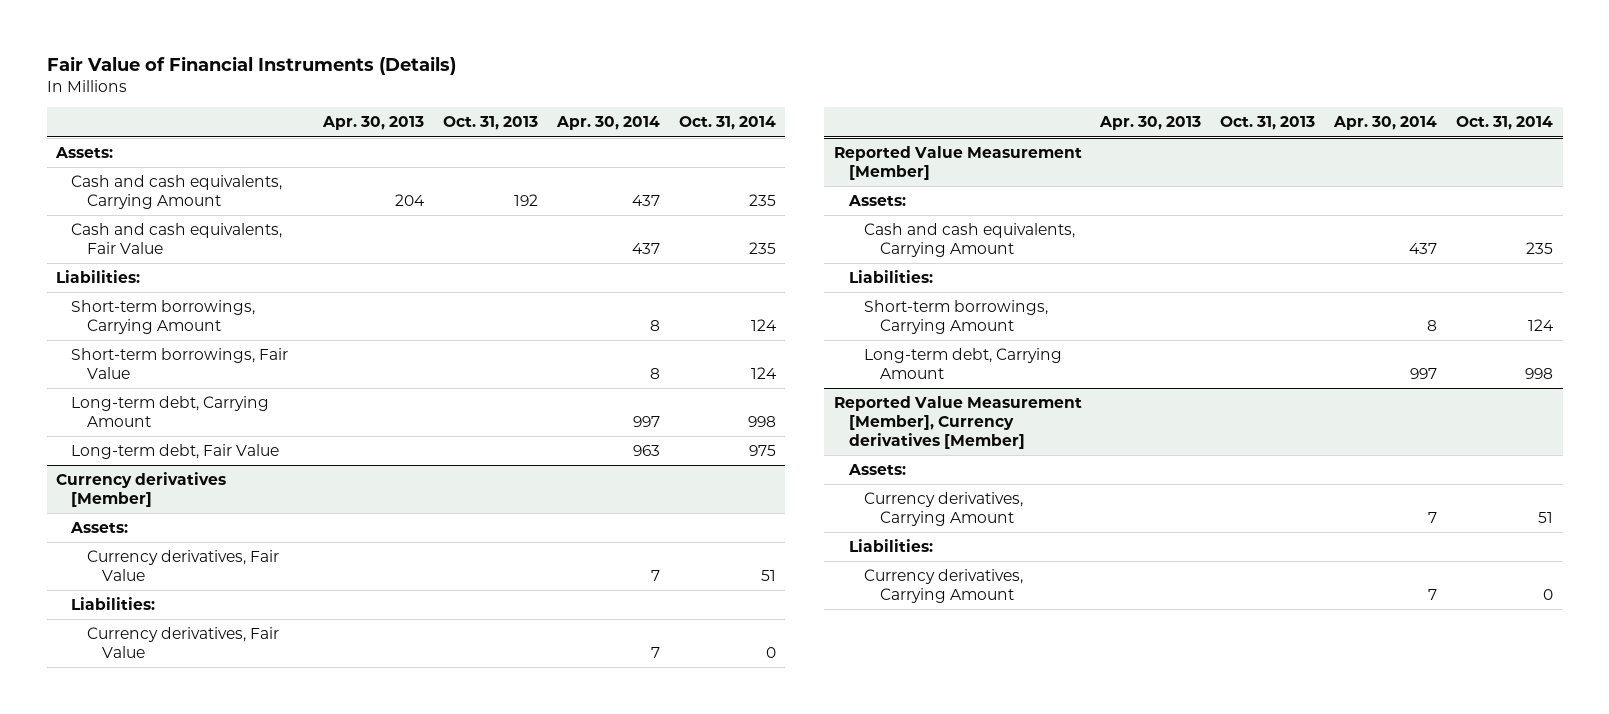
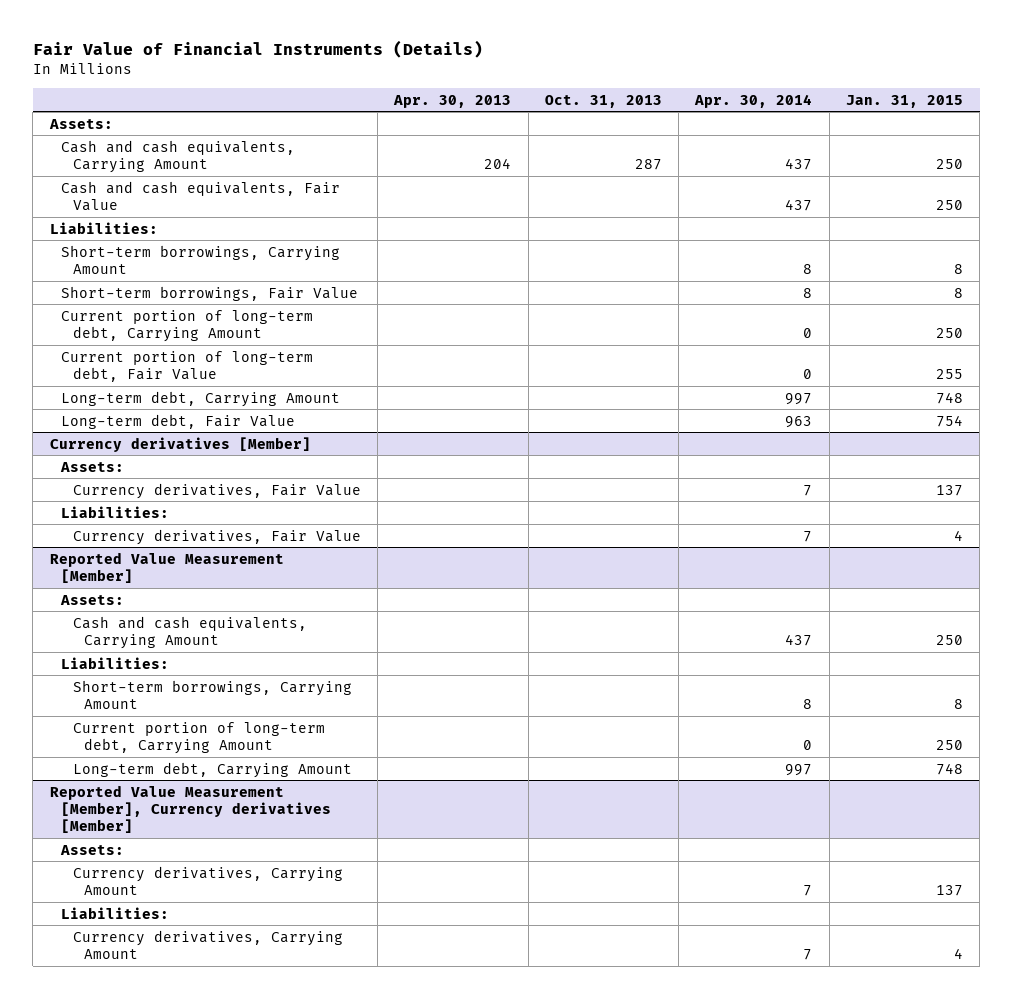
- | Apr. 30, 2013 | Oct. 31, 2013 | Apr. 30, 2014 | Oct. 31, 2014
+ | Apr. 30, 2013 | Oct. 31, 2013 | Apr. 30, 2014 | Jan. 31, 2015
- Cash and cash equivalents, Carrying Amount | 204 | 192 | 437 | 235
+ Cash and cash equivalents, Carrying Amount | 204 | 287 | 437 | 250
+ Current portion of long-term debt, Carrying Amount | | | 0 | 250
+ Current portion of long-term debt, Fair Value | | | 0 | 255
@ Reported Value Measurement [Member]
+ Current portion of long-term debt, Carrying Amount | | | 0 | 250

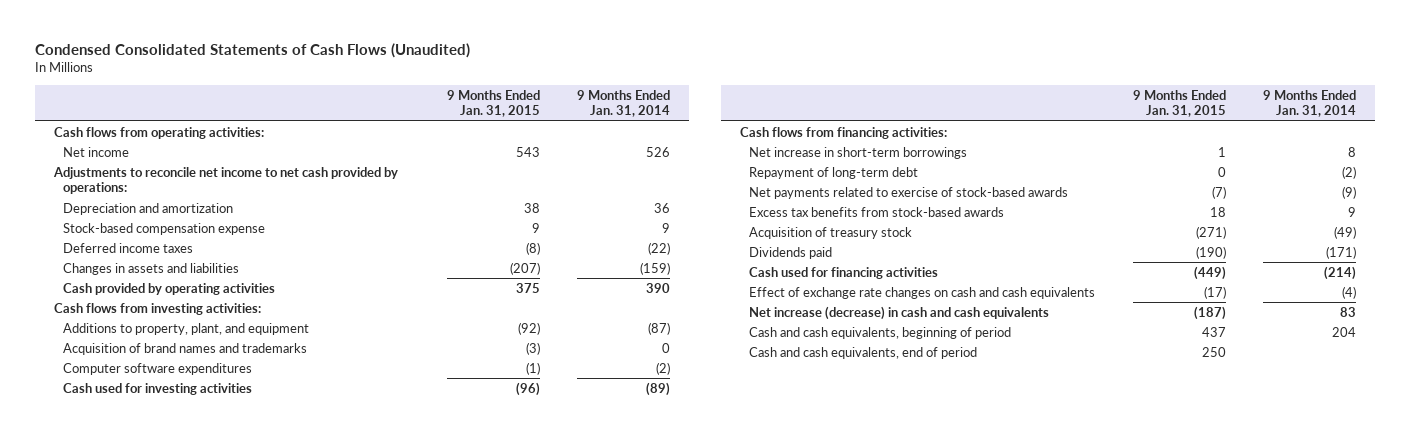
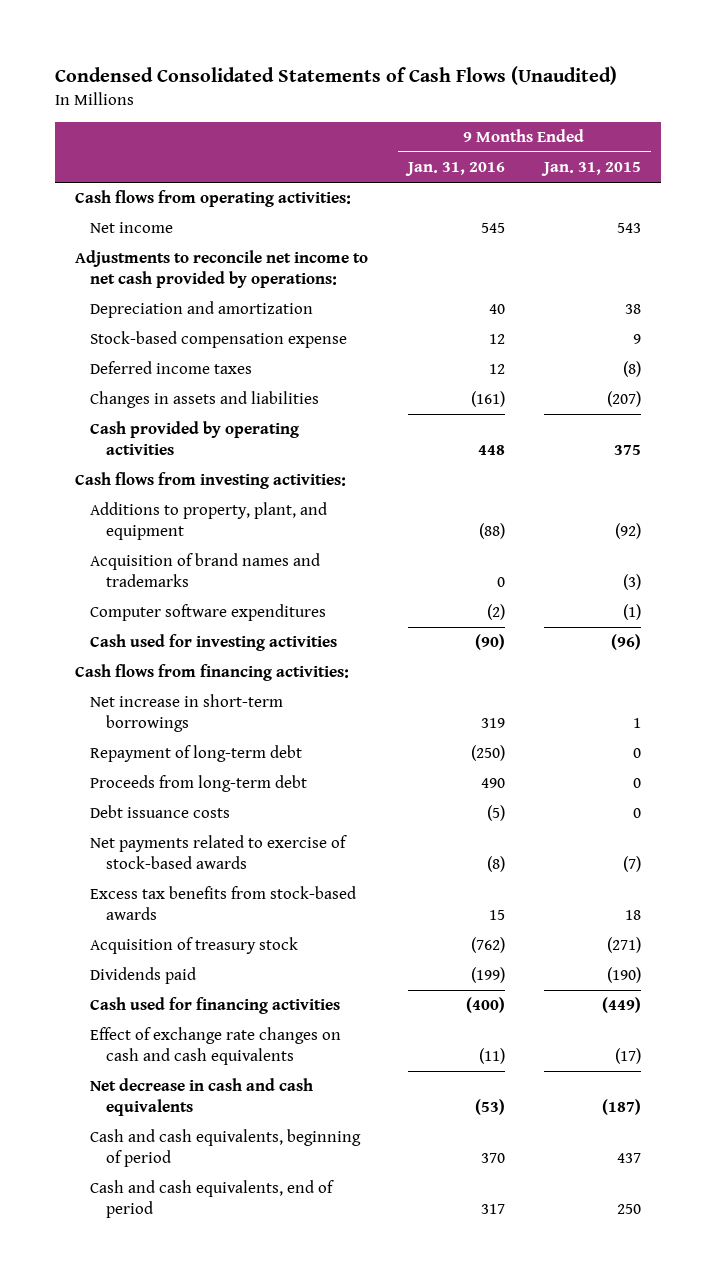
- | 9 Months Ended Jan. 31, 2015 | 9 Months Ended Jan. 31, 2014
+ | 9 Months Ended Jan. 31, 2016 | 9 Months Ended Jan. 31, 2015
+ Proceeds from long-term debt | 490 | 0
+ Debt issuance costs | (5) | 0
- Net increase (decrease) in cash and cash equivalents | (187) | 83
+ Net decrease in cash and cash equivalents | (53) | (187)

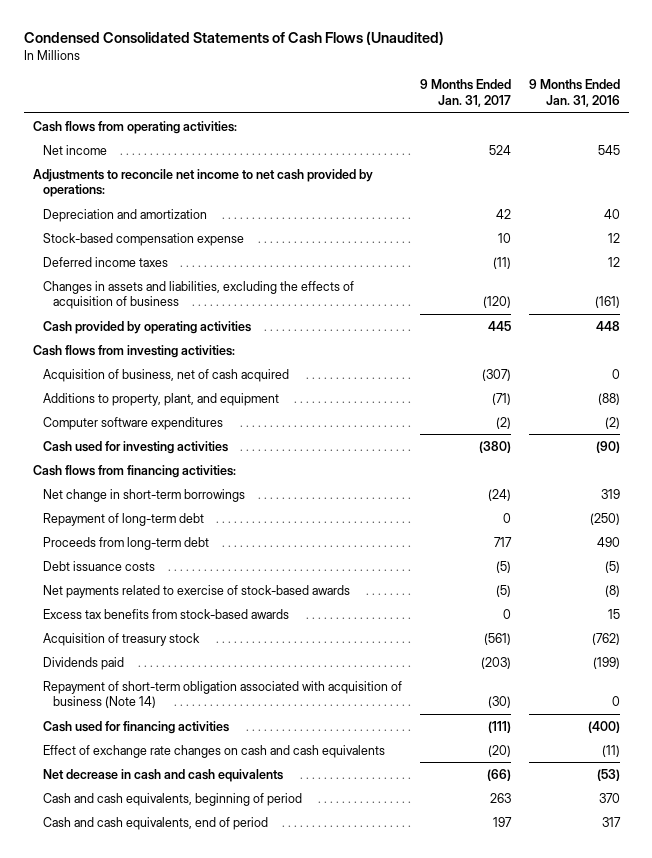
- | 9 Months Ended Jan. 31, 2016 | 9 Months Ended Jan. 31, 2015
+ | 9 Months Ended Jan. 31, 2017 | 9 Months Ended Jan. 31, 2016
- Changes in assets and liabilities | (161) | (207)
+ Changes in assets and liabilities, excluding the effects of acquisition of business | (120) | (161)
+ Acquisition of business, net of cash acquired | (307) | 0
- Acquisition of brand names and trademarks | 0 | (3)
- Net increase in short-term borrowings | 319 | 1
+ Net change in short-term borrowings | (24) | 319
+ Repayment of short-term obligation associated with acquisition of business (Note 14) | (30) | 0

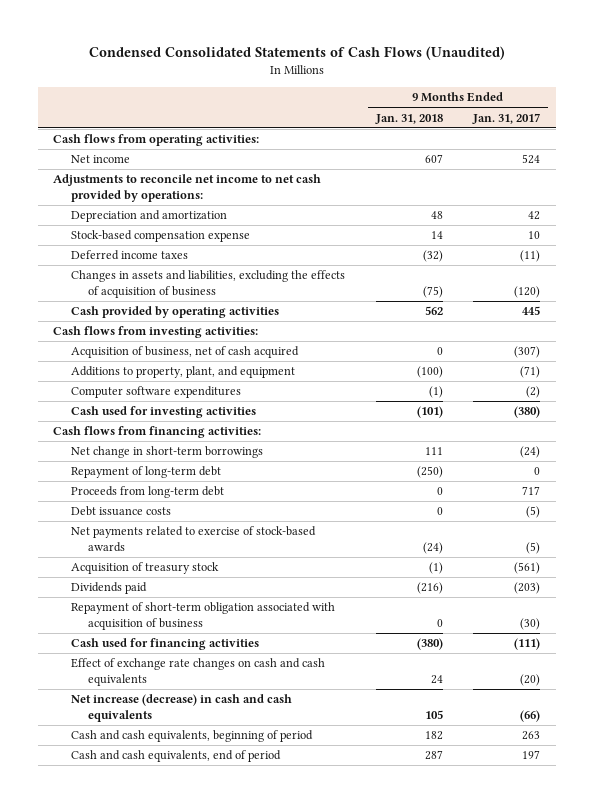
- | 9 Months Ended Jan. 31, 2017 | 9 Months Ended Jan. 31, 2016
+ | 9 Months Ended Jan. 31, 2018 | 9 Months Ended Jan. 31, 2017
- Excess tax benefits from stock-based awards | 0 | 15
- Repayment of short-term obligation associated with acquisition of business (Note 14) | (30) | 0
+ Repayment of short-term obligation associated with acquisition of business | 0 | (30)
- Net decrease in cash and cash equivalents | (66) | (53)
+ Net increase (decrease) in cash and cash equivalents | 105 | (66)

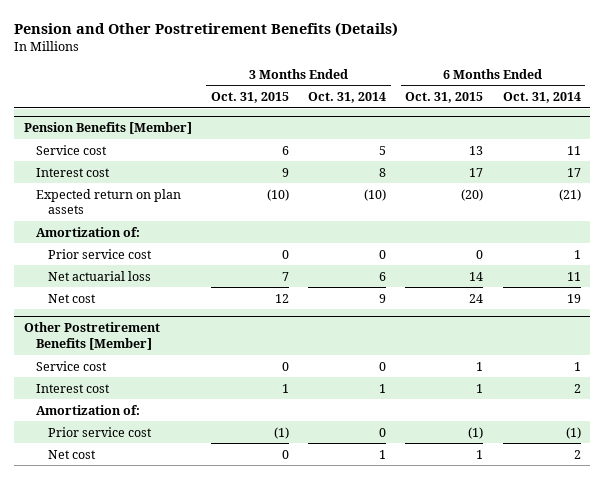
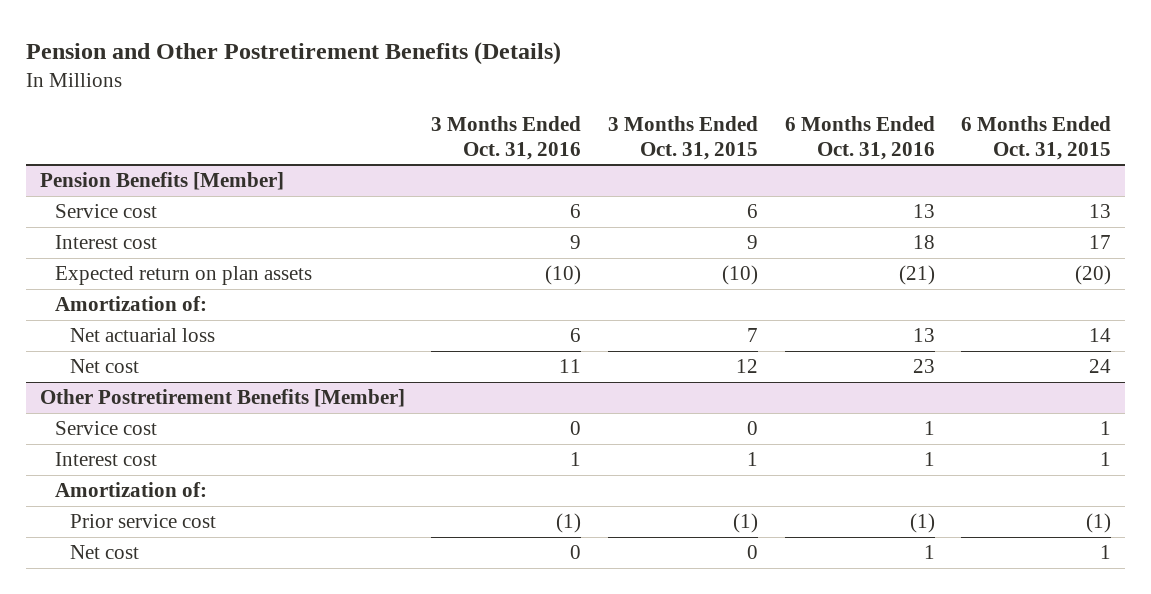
- | 3 Months Ended Oct. 31, 2015 | 3 Months Ended Oct. 31, 2014 | 6 Months Ended Oct. 31, 2015 | 6 Months Ended Oct. 31, 2014
+ | 3 Months Ended Oct. 31, 2016 | 3 Months Ended Oct. 31, 2015 | 6 Months Ended Oct. 31, 2016 | 6 Months Ended Oct. 31, 2015
@ Pension Benefits [Member]
- Prior service cost | 0 | 0 | 0 | 1

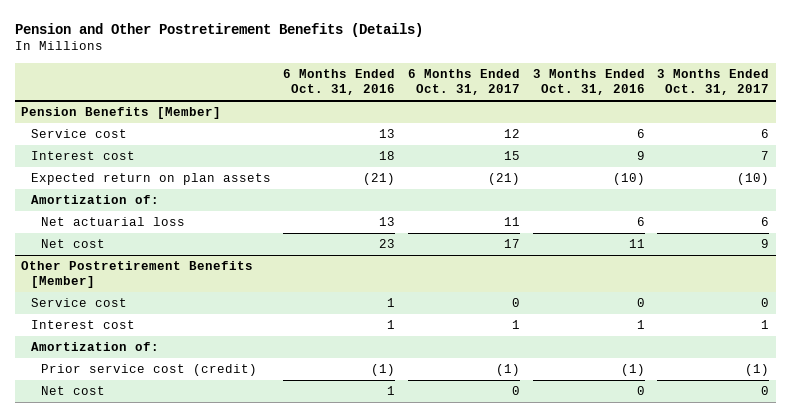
- | 3 Months Ended Oct. 31, 2016 | 3 Months Ended Oct. 31, 2015 | 6 Months Ended Oct. 31, 2016 | 6 Months Ended Oct. 31, 2015
+ | 6 Months Ended Oct. 31, 2016 | 6 Months Ended Oct. 31, 2017 | 3 Months Ended Oct. 31, 2016 | 3 Months Ended Oct. 31, 2017
@ Other Postretirement Benefits [Member]
- Prior service cost | (1) | (1) | (1) | (1)
+ Prior service cost (credit) | (1) | (1) | (1) | (1)

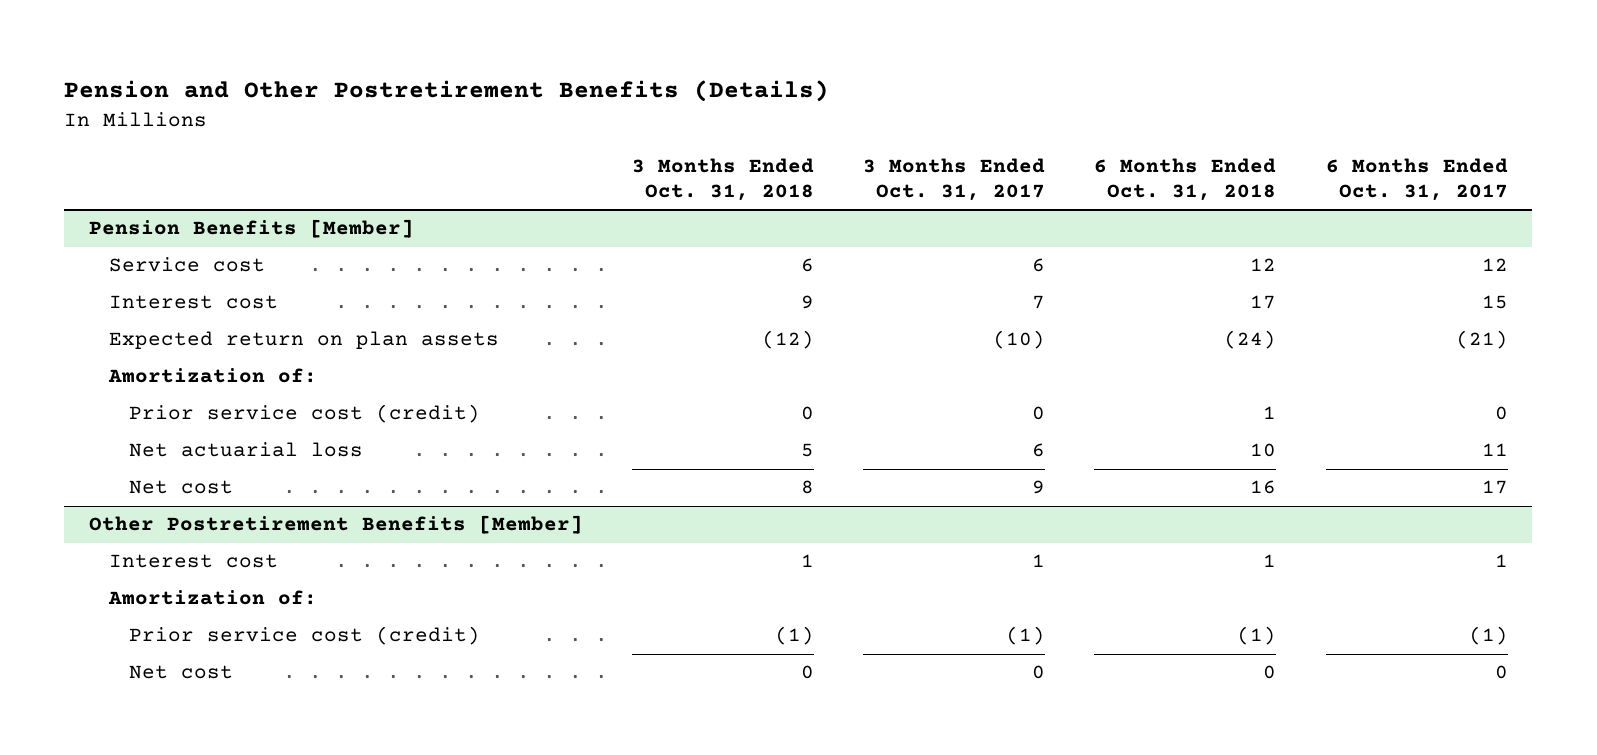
- | 6 Months Ended Oct. 31, 2016 | 6 Months Ended Oct. 31, 2017 | 3 Months Ended Oct. 31, 2016 | 3 Months Ended Oct. 31, 2017
+ | 3 Months Ended Oct. 31, 2018 | 3 Months Ended Oct. 31, 2017 | 6 Months Ended Oct. 31, 2018 | 6 Months Ended Oct. 31, 2017
@ Pension Benefits [Member]
+ Prior service cost (credit) | 0 | 0 | 1 | 0
@ Other Postretirement Benefits [Member]
- Service cost | 1 | 0 | 0 | 0

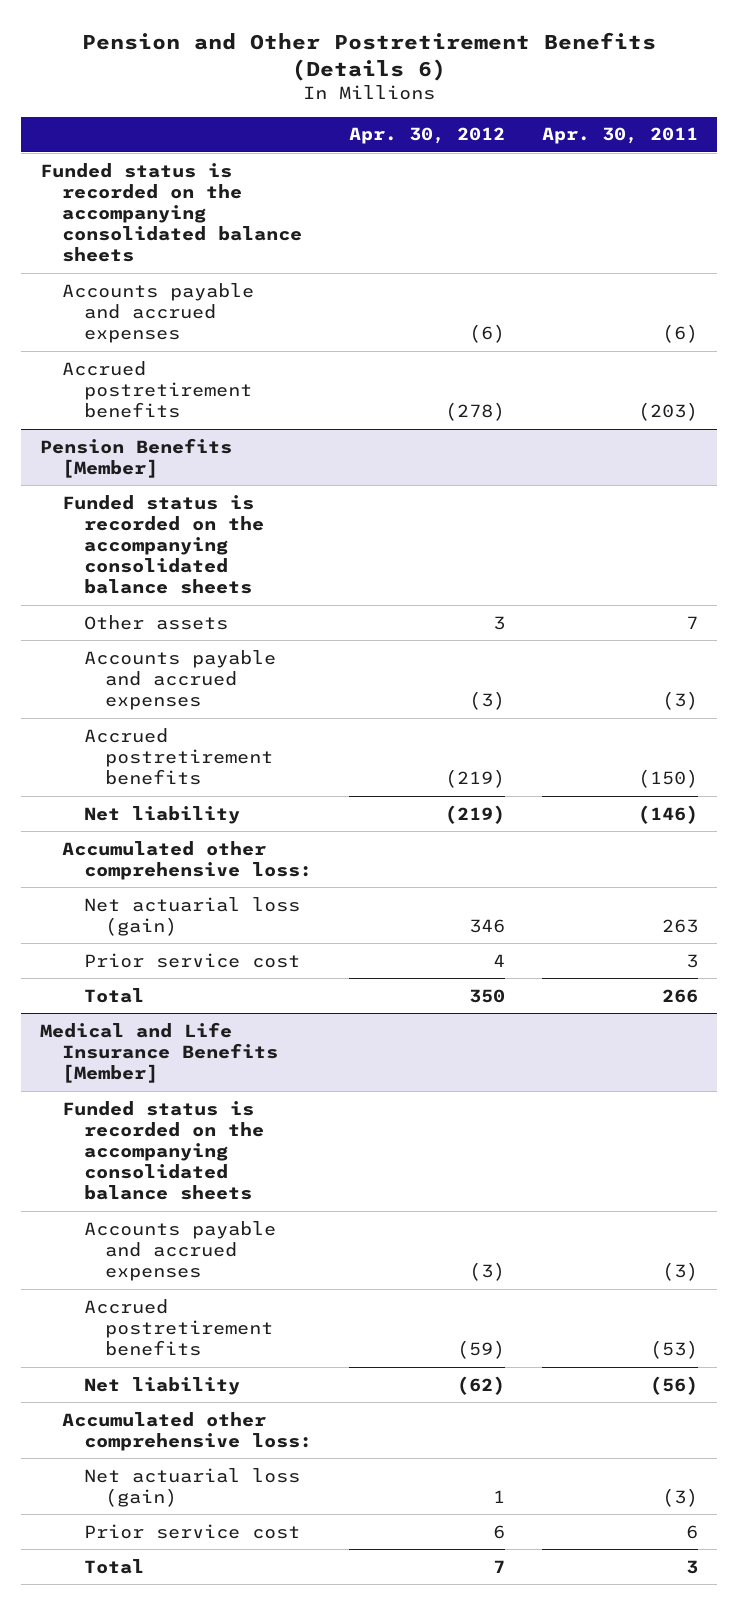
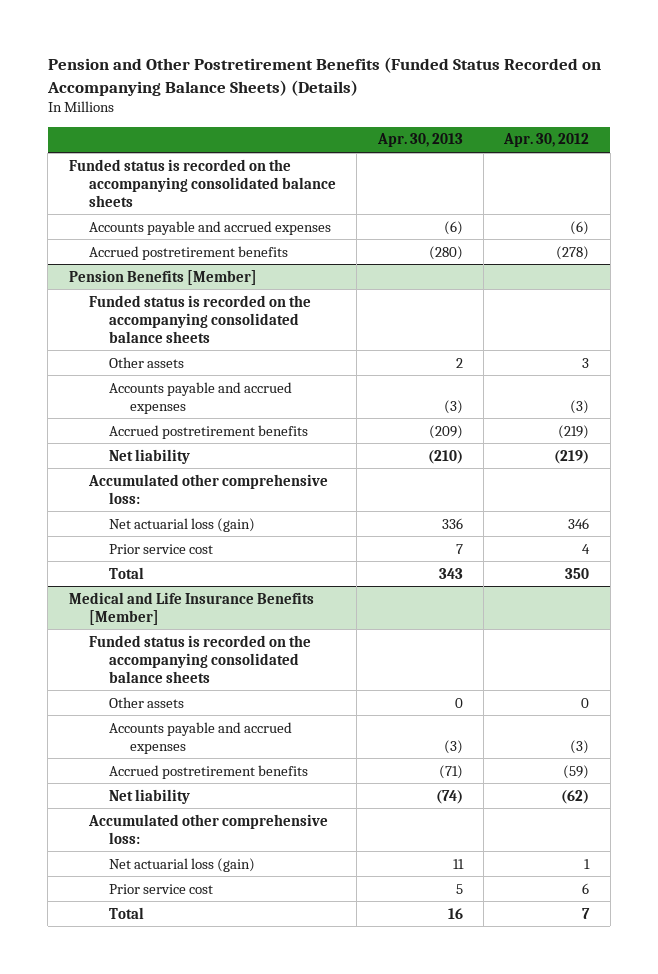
- Pension and Other Postretirement Benefits (Details 6)
+ Pension and Other Postretirement Benefits (Funded Status Recorded on Accompanying Balance Sheets) (Details)
- | Apr. 30, 2012 | Apr. 30, 2011
+ | Apr. 30, 2013 | Apr. 30, 2012
@ Medical and Life Insurance Benefits [Member]
+ Other assets | 0 | 0

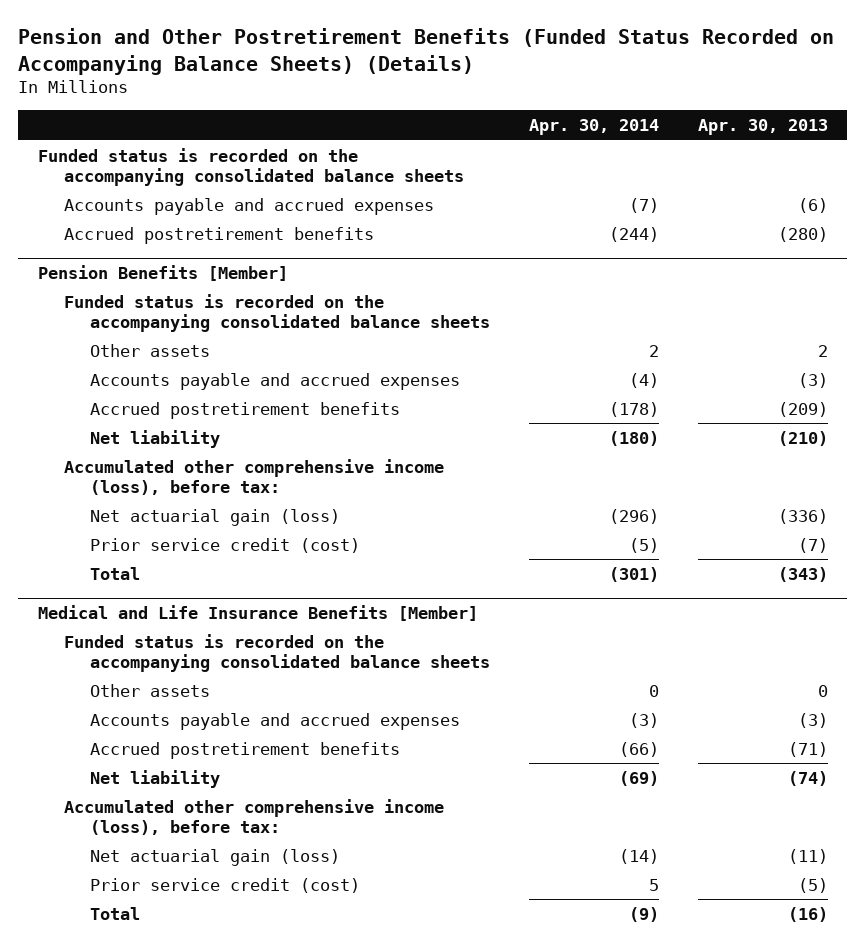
- | Apr. 30, 2013 | Apr. 30, 2012
+ | Apr. 30, 2014 | Apr. 30, 2013
@ Pension Benefits [Member]
- Accumulated other comprehensive loss:
- Net actuarial loss (gain) | 336 | 346
- Prior service cost | 7 | 4
- Total | 343 | 350
+ Accumulated other comprehensive income (loss), before tax:
+ Net actuarial gain (loss) | (296) | (336)
+ Prior service credit (cost) | (5) | (7)
+ Total | (301) | (343)
@ Medical and Life Insurance Benefits [Member]
- Accumulated other comprehensive loss:
- Net actuarial loss (gain) | 11 | 1
- Prior service cost | 5 | 6
- Total | 16 | 7
+ Accumulated other comprehensive income (loss), before tax:
+ Net actuarial gain (loss) | (14) | (11)
+ Prior service credit (cost) | 5 | (5)
+ Total | (9) | (16)

